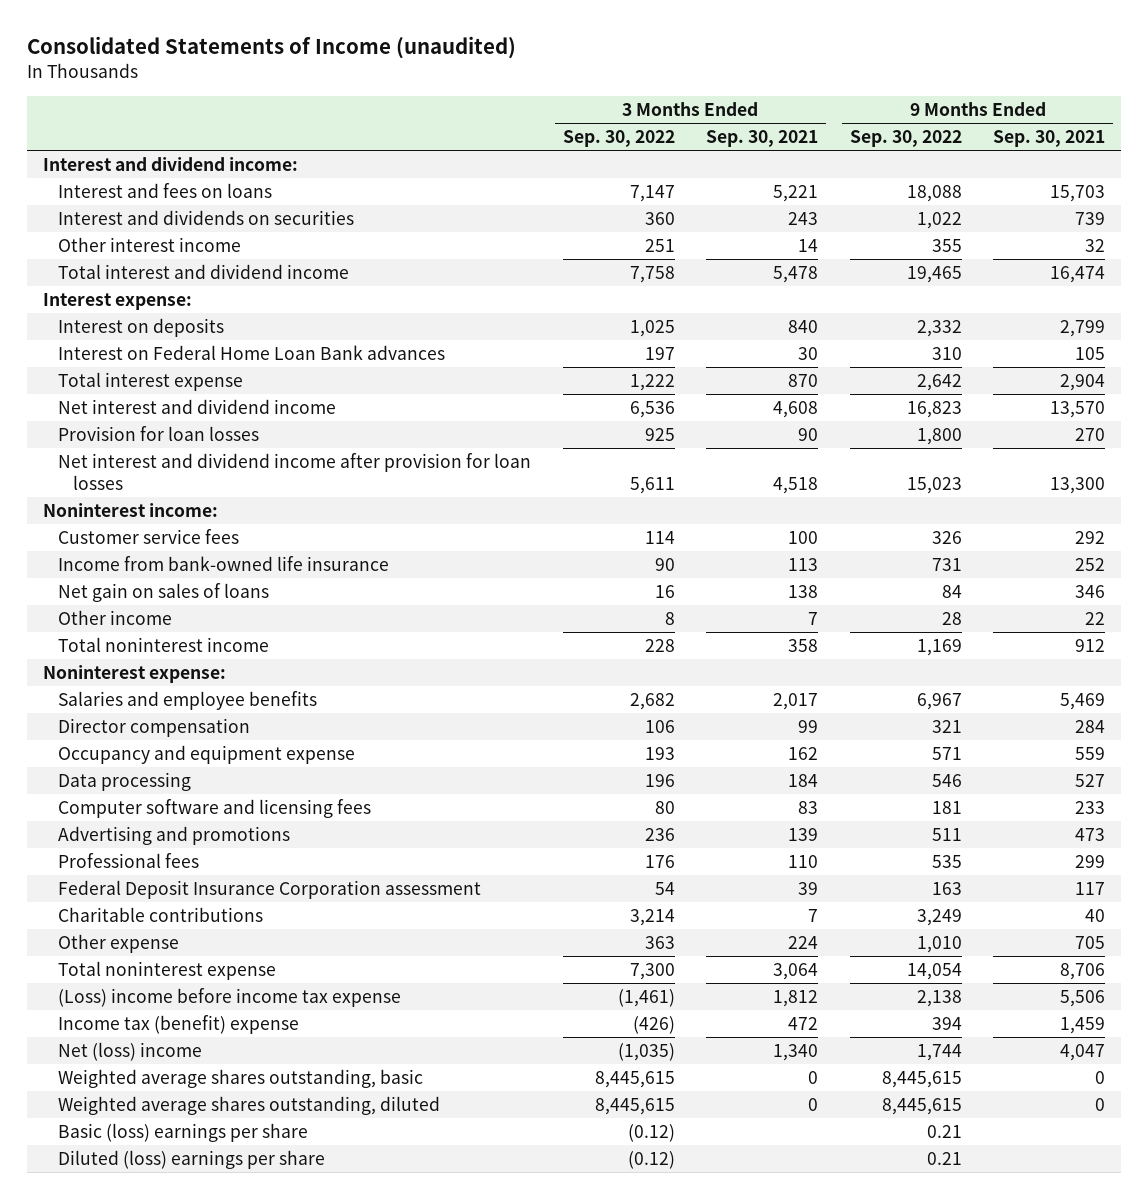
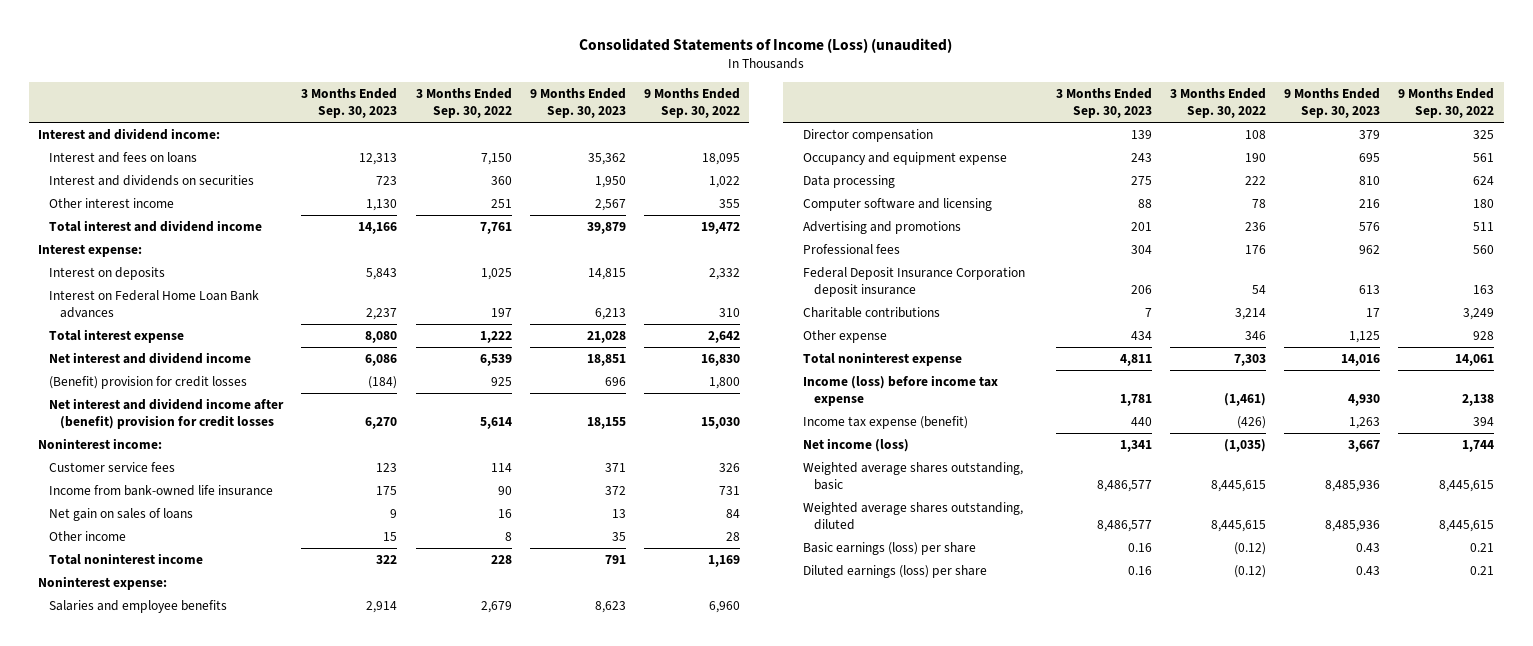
- Consolidated Statements of Income (unaudited)
+ Consolidated Statements of Income (Loss) (unaudited)
- | 3 Months Ended Sep. 30, 2022 | 3 Months Ended Sep. 30, 2021 | 9 Months Ended Sep. 30, 2022 | 9 Months Ended Sep. 30, 2021
+ | 3 Months Ended Sep. 30, 2023 | 3 Months Ended Sep. 30, 2022 | 9 Months Ended Sep. 30, 2023 | 9 Months Ended Sep. 30, 2022
- Interest and fees on loans | 7,147 | 5,221 | 18,088 | 15,703
+ Interest and fees on loans | 12,313 | 7,150 | 35,362 | 18,095
- Total interest and dividend income | 7,758 | 5,478 | 19,465 | 16,474
+ Total interest and dividend income | 14,166 | 7,761 | 39,879 | 19,472
- Net interest and dividend income | 6,536 | 4,608 | 16,823 | 13,570
- Provision for loan losses | 925 | 90 | 1,800 | 270
- Net interest and dividend income after provision for loan losses | 5,611 | 4,518 | 15,023 | 13,300
+ Net interest and dividend income | 6,086 | 6,539 | 18,851 | 16,830
+ (Benefit) provision for credit losses | (184) | 925 | 696 | 1,800
+ Net interest and dividend income after (benefit) provision for credit losses | 6,270 | 5,614 | 18,155 | 15,030
- Salaries and employee benefits | 2,682 | 2,017 | 6,967 | 5,469
- Director compensation | 106 | 99 | 321 | 284
- Occupancy and equipment expense | 193 | 162 | 571 | 559
- Data processing | 196 | 184 | 546 | 527
- Computer software and licensing fees | 80 | 83 | 181 | 233
+ Salaries and employee benefits | 2,914 | 2,679 | 8,623 | 6,960
+ Director compensation | 139 | 108 | 379 | 325
+ Occupancy and equipment expense | 243 | 190 | 695 | 561
+ Data processing | 275 | 222 | 810 | 624
+ Computer software and licensing | 88 | 78 | 216 | 180
- Professional fees | 176 | 110 | 535 | 299
- Federal Deposit Insurance Corporation assessment | 54 | 39 | 163 | 117
+ Professional fees | 304 | 176 | 962 | 560
+ Federal Deposit Insurance Corporation deposit insurance | 206 | 54 | 613 | 163
- Other expense | 363 | 224 | 1,010 | 705
- Total noninterest expense | 7,300 | 3,064 | 14,054 | 8,706
- (Loss) income before income tax expense | (1,461) | 1,812 | 2,138 | 5,506
- Income tax (benefit) expense | (426) | 472 | 394 | 1,459
- Net (loss) income | (1,035) | 1,340 | 1,744 | 4,047
+ Other expense | 434 | 346 | 1,125 | 928
+ Total noninterest expense | 4,811 | 7,303 | 14,016 | 14,061
+ Income (loss) before income tax expense | 1,781 | (1,461) | 4,930 | 2,138
+ Income tax expense (benefit) | 440 | (426) | 1,263 | 394
+ Net income (loss) | 1,341 | (1,035) | 3,667 | 1,744
- Basic (loss) earnings per share | (0.12) | | 0.21 |
- Diluted (loss) earnings per share | (0.12) | | 0.21 |
+ Basic earnings (loss) per share | 0.16 | (0.12) | 0.43 | 0.21
+ Diluted earnings (loss) per share | 0.16 | (0.12) | 0.43 | 0.21

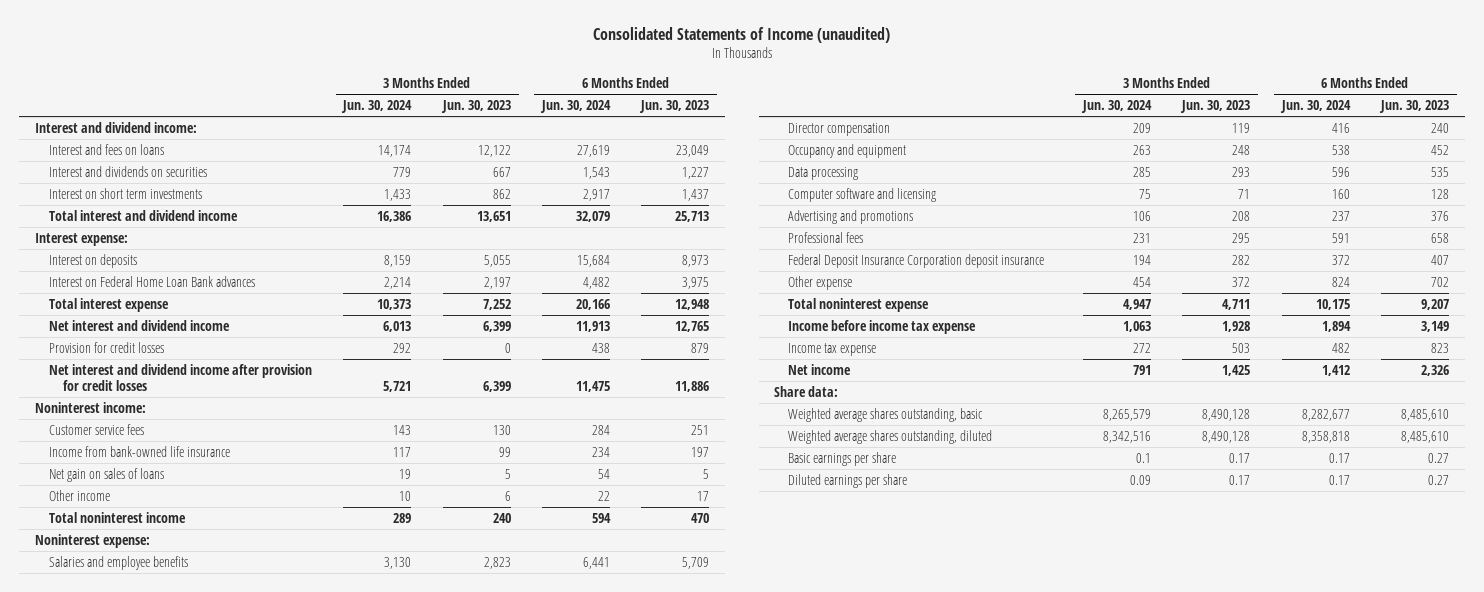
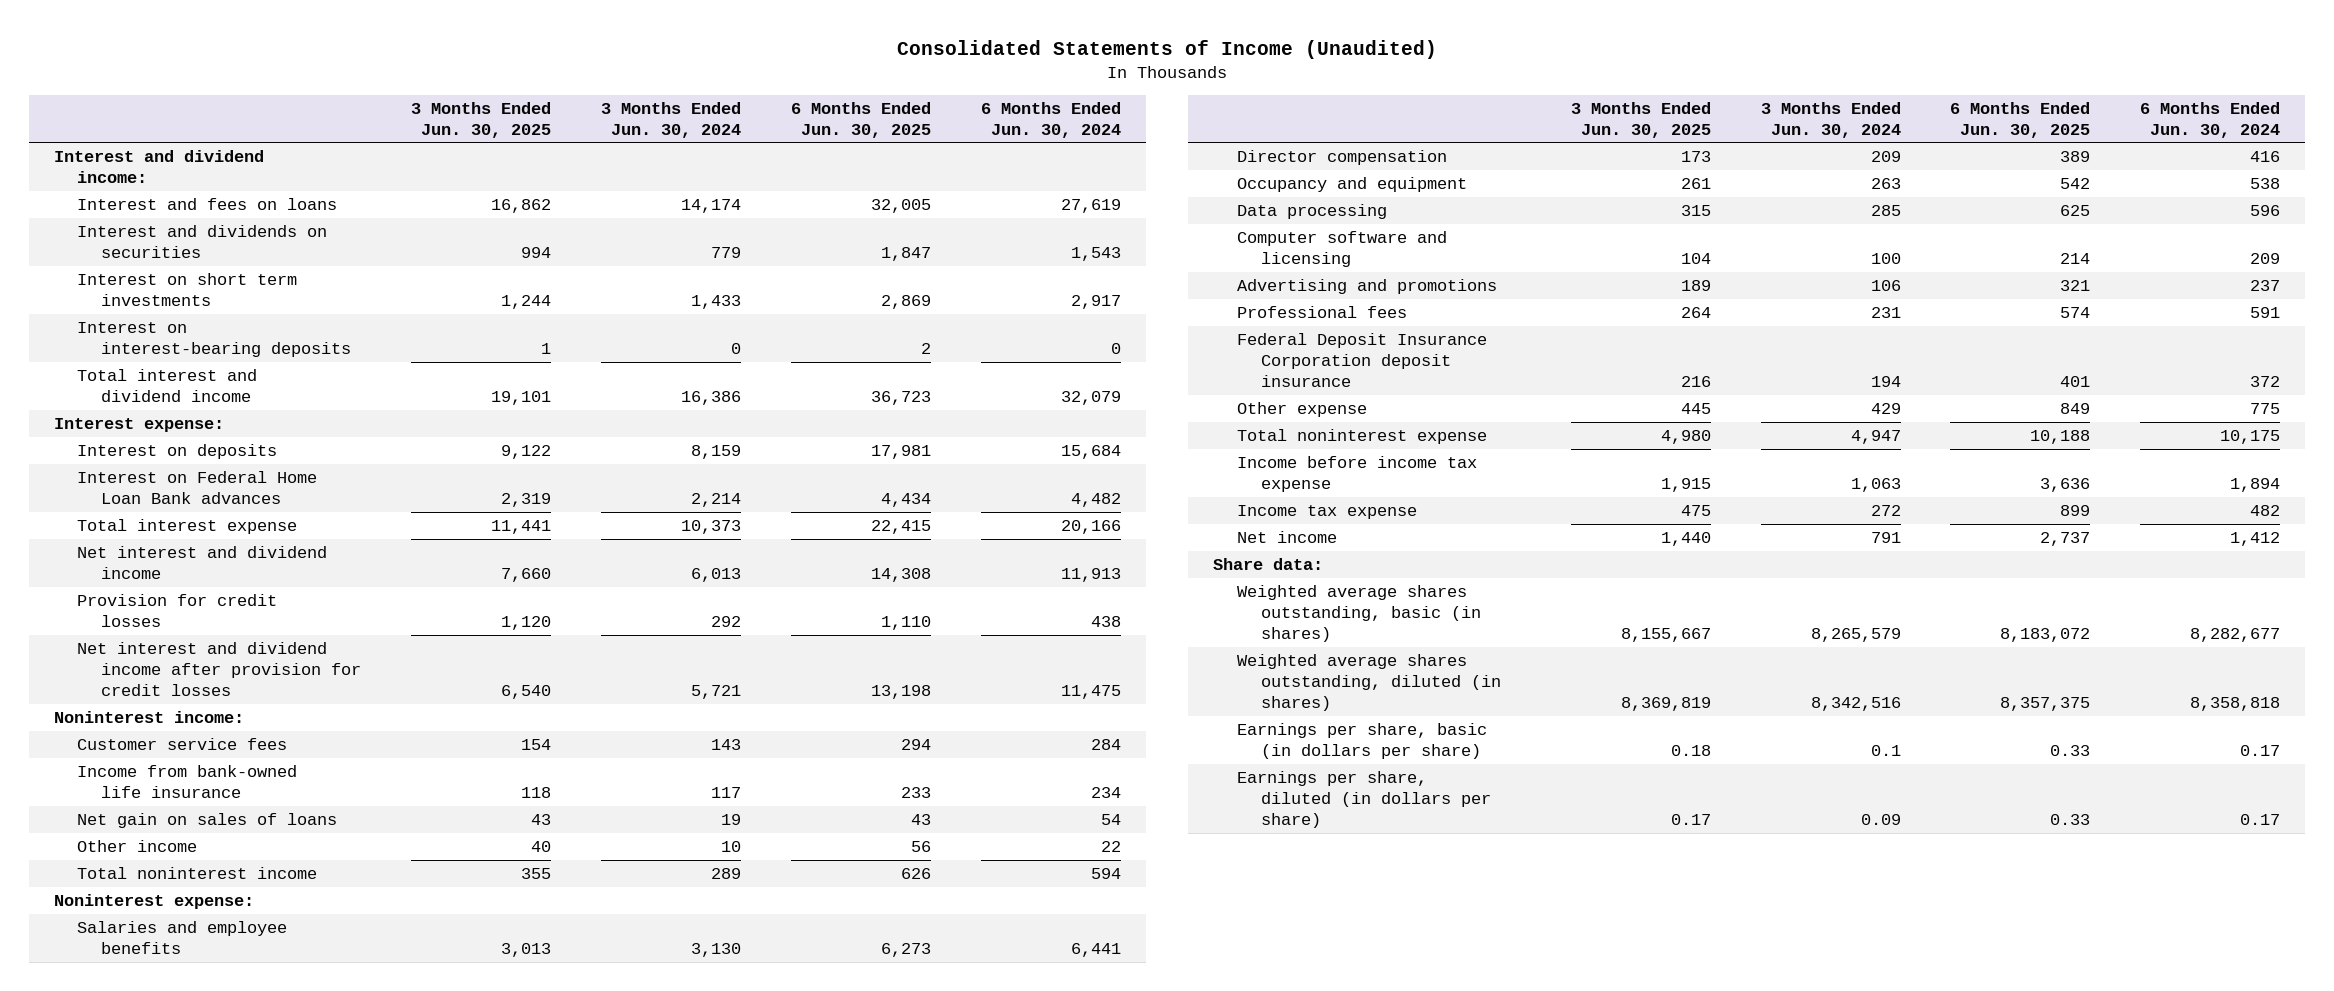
- Consolidated Statements of Income (unaudited)
+ Consolidated Statements of Income (Unaudited)
- | 3 Months Ended Jun. 30, 2024 | 3 Months Ended Jun. 30, 2023 | 6 Months Ended Jun. 30, 2024 | 6 Months Ended Jun. 30, 2023
+ | 3 Months Ended Jun. 30, 2025 | 3 Months Ended Jun. 30, 2024 | 6 Months Ended Jun. 30, 2025 | 6 Months Ended Jun. 30, 2024
+ Interest on interest-bearing deposits | 1 | 0 | 2 | 0
- Computer software and licensing | 75 | 71 | 160 | 128
+ Computer software and licensing | 104 | 100 | 214 | 209
- Other expense | 454 | 372 | 824 | 702
+ Other expense | 445 | 429 | 849 | 775
- Weighted average shares outstanding, basic | 8,265,579 | 8,490,128 | 8,282,677 | 8,485,610
- Weighted average shares outstanding, diluted | 8,342,516 | 8,490,128 | 8,358,818 | 8,485,610
- Basic earnings per share | 0.1 | 0.17 | 0.17 | 0.27
- Diluted earnings per share | 0.09 | 0.17 | 0.17 | 0.27
+ Weighted average shares outstanding, basic (in shares) | 8,155,667 | 8,265,579 | 8,183,072 | 8,282,677
+ Weighted average shares outstanding, diluted (in shares) | 8,369,819 | 8,342,516 | 8,357,375 | 8,358,818
+ Earnings per share, basic (in dollars per share) | 0.18 | 0.1 | 0.33 | 0.17
+ Earnings per share, diluted (in dollars per share) | 0.17 | 0.09 | 0.33 | 0.17

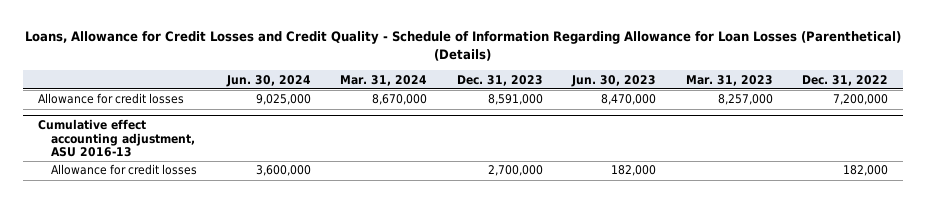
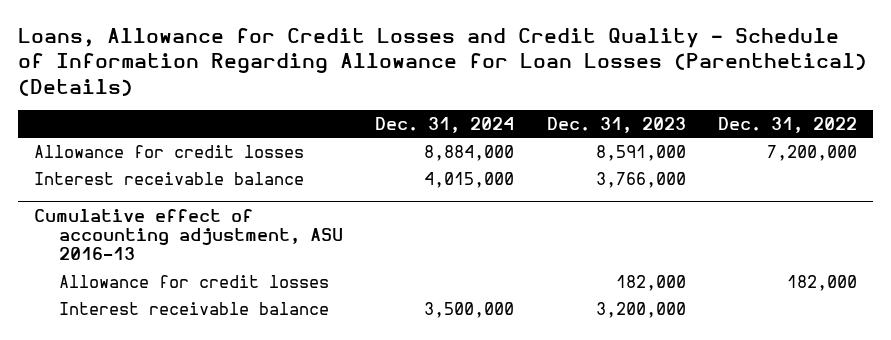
- | Jun. 30, 2024 | Mar. 31, 2024 | Dec. 31, 2023 | Jun. 30, 2023 | Mar. 31, 2023 | Dec. 31, 2022
+ | Dec. 31, 2024 | Dec. 31, 2023 | Dec. 31, 2022
- Cumulative effect accounting adjustment, ASU 2016-13
- Allowance for credit losses | 3,600,000 | | 2,700,000 | 182,000 | | 182,000
+ Interest receivable balance | 4,015,000 | 3,766,000 |
+ Cumulative effect of accounting adjustment, ASU 2016-13
+ Allowance for credit losses | | 182,000 | 182,000
+ Interest receivable balance | 3,500,000 | 3,200,000 |

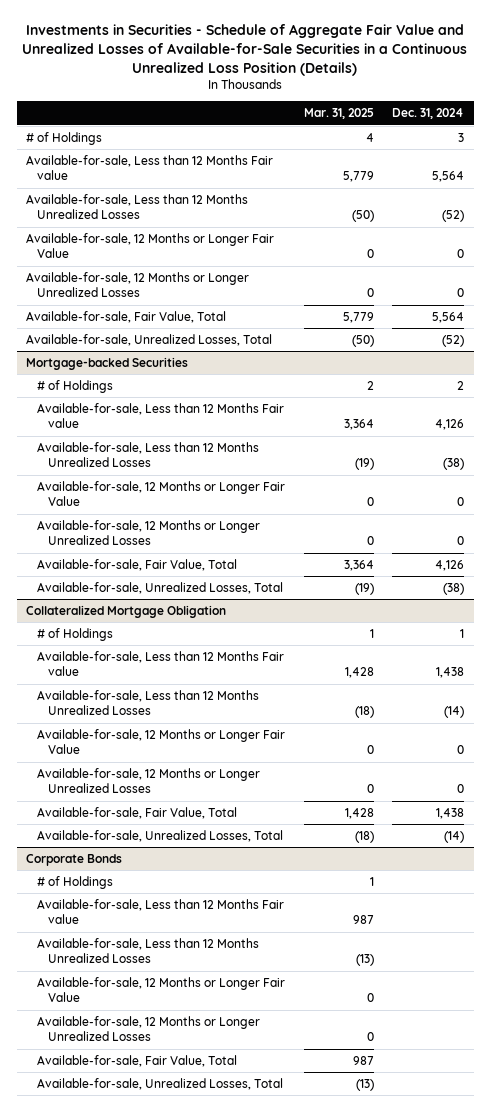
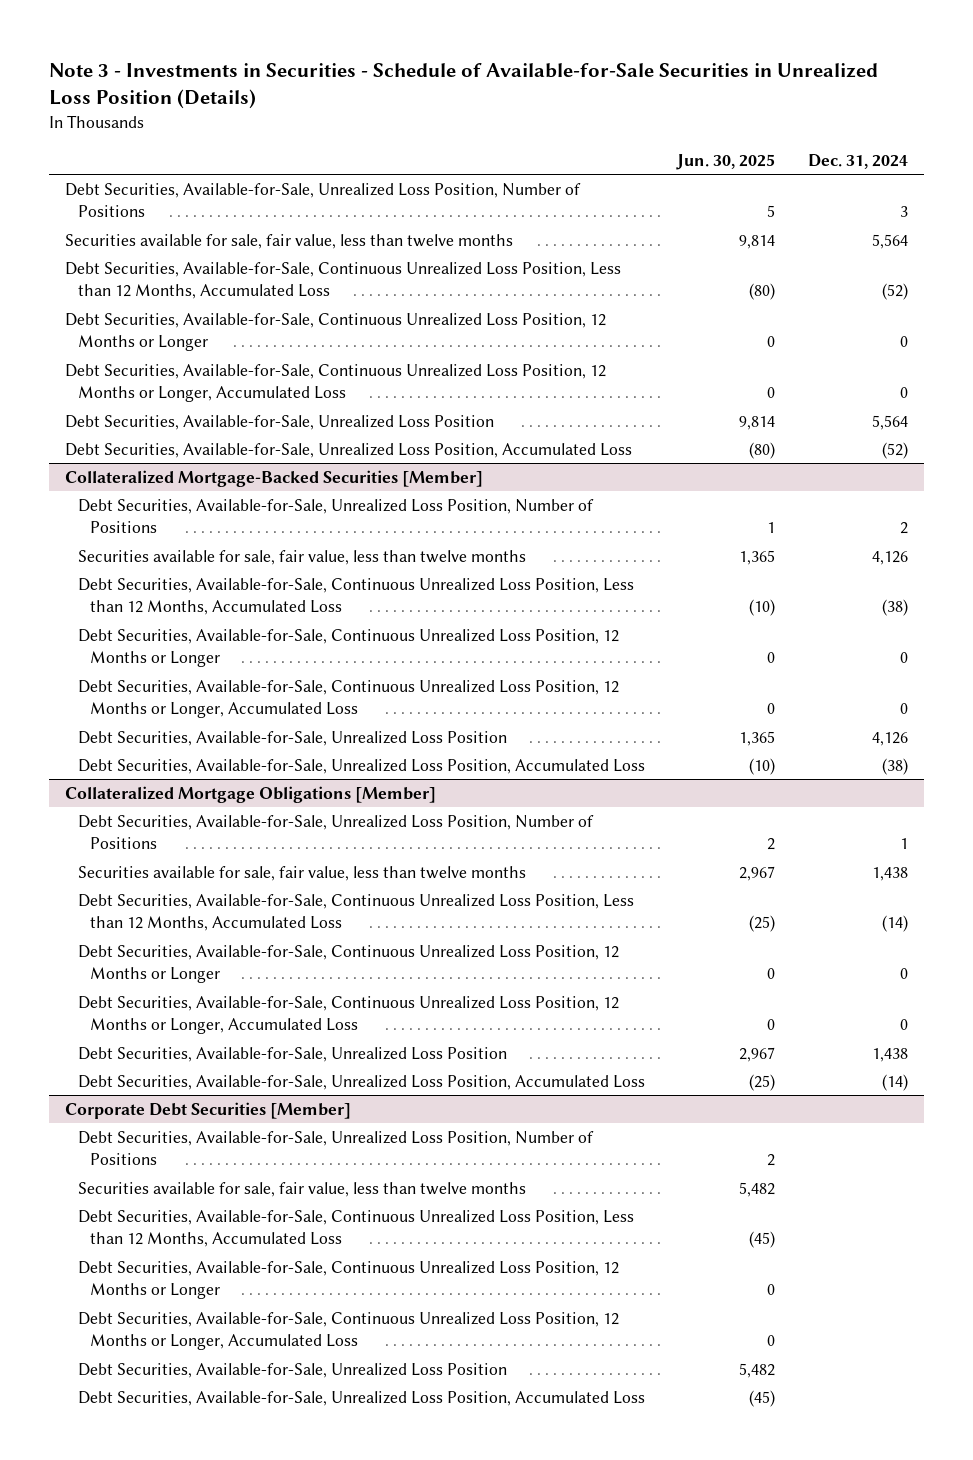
- Investments in Securities - Schedule of Aggregate Fair Value and Unrealized Losses of Available-for-Sale Securities in a Continuous Unrealized Loss Position (Details)
+ Note 3 - Investments in Securities - Schedule of Available-for-Sale Securities in Unrealized Loss Position (Details)
- | Mar. 31, 2025 | Dec. 31, 2024
+ | Jun. 30, 2025 | Dec. 31, 2024
- # of Holdings | 4 | 3
- Available-for-sale, Less than 12 Months Fair value | 5,779 | 5,564
- Available-for-sale, Less than 12 Months Unrealized Losses | (50) | (52)
- Available-for-sale, 12 Months or Longer Fair Value | 0 | 0
- Available-for-sale, 12 Months or Longer Unrealized Losses | 0 | 0
- Available-for-sale, Fair Value, Total | 5,779 | 5,564
- Available-for-sale, Unrealized Losses, Total | (50) | (52)
- Mortgage-backed Securities
- # of Holdings | 2 | 2
- Available-for-sale, Less than 12 Months Fair value | 3,364 | 4,126
- Available-for-sale, Less than 12 Months Unrealized Losses | (19) | (38)
- Available-for-sale, 12 Months or Longer Fair Value | 0 | 0
- Available-for-sale, 12 Months or Longer Unrealized Losses | 0 | 0
- Available-for-sale, Fair Value, Total | 3,364 | 4,126
- Available-for-sale, Unrealized Losses, Total | (19) | (38)
- Collateralized Mortgage Obligation
- # of Holdings | 1 | 1
- Available-for-sale, Less than 12 Months Fair value | 1,428 | 1,438
- Available-for-sale, Less than 12 Months Unrealized Losses | (18) | (14)
- Available-for-sale, 12 Months or Longer Fair Value | 0 | 0
- Available-for-sale, 12 Months or Longer Unrealized Losses | 0 | 0
- Available-for-sale, Fair Value, Total | 1,428 | 1,438
- Available-for-sale, Unrealized Losses, Total | (18) | (14)
- Corporate Bonds
- # of Holdings | 1 |
- Available-for-sale, Less than 12 Months Fair value | 987 |
- Available-for-sale, Less than 12 Months Unrealized Losses | (13) |
- Available-for-sale, 12 Months or Longer Fair Value | 0 |
- Available-for-sale, 12 Months or Longer Unrealized Losses | 0 |
- Available-for-sale, Fair Value, Total | 987 |
- Available-for-sale, Unrealized Losses, Total | (13) |
+ Debt Securities, Available-for-Sale, Unrealized Loss Position, Number of Positions | 5 | 3
+ Securities available for sale, fair value, less than twelve months | 9,814 | 5,564
+ Debt Securities, Available-for-Sale, Continuous Unrealized Loss Position, Less than 12 Months, Accumulated Loss | (80) | (52)
+ Debt Securities, Available-for-Sale, Continuous Unrealized Loss Position, 12 Months or Longer | 0 | 0
+ Debt Securities, Available-for-Sale, Continuous Unrealized Loss Position, 12 Months or Longer, Accumulated Loss | 0 | 0
+ Debt Securities, Available-for-Sale, Unrealized Loss Position | 9,814 | 5,564
+ Debt Securities, Available-for-Sale, Unrealized Loss Position, Accumulated Loss | (80) | (52)
+ Collateralized Mortgage-Backed Securities [Member]
+ Debt Securities, Available-for-Sale, Unrealized Loss Position, Number of Positions | 1 | 2
+ Securities available for sale, fair value, less than twelve months | 1,365 | 4,126
+ Debt Securities, Available-for-Sale, Continuous Unrealized Loss Position, Less than 12 Months, Accumulated Loss | (10) | (38)
+ Debt Securities, Available-for-Sale, Continuous Unrealized Loss Position, 12 Months or Longer | 0 | 0
+ Debt Securities, Available-for-Sale, Continuous Unrealized Loss Position, 12 Months or Longer, Accumulated Loss | 0 | 0
+ Debt Securities, Available-for-Sale, Unrealized Loss Position | 1,365 | 4,126
+ Debt Securities, Available-for-Sale, Unrealized Loss Position, Accumulated Loss | (10) | (38)
+ Collateralized Mortgage Obligations [Member]
+ Debt Securities, Available-for-Sale, Unrealized Loss Position, Number of Positions | 2 | 1
+ Securities available for sale, fair value, less than twelve months | 2,967 | 1,438
+ Debt Securities, Available-for-Sale, Continuous Unrealized Loss Position, Less than 12 Months, Accumulated Loss | (25) | (14)
+ Debt Securities, Available-for-Sale, Continuous Unrealized Loss Position, 12 Months or Longer | 0 | 0
+ Debt Securities, Available-for-Sale, Continuous Unrealized Loss Position, 12 Months or Longer, Accumulated Loss | 0 | 0
+ Debt Securities, Available-for-Sale, Unrealized Loss Position | 2,967 | 1,438
+ Debt Securities, Available-for-Sale, Unrealized Loss Position, Accumulated Loss | (25) | (14)
+ Corporate Debt Securities [Member]
+ Debt Securities, Available-for-Sale, Unrealized Loss Position, Number of Positions | 2 |
+ Securities available for sale, fair value, less than twelve months | 5,482 |
+ Debt Securities, Available-for-Sale, Continuous Unrealized Loss Position, Less than 12 Months, Accumulated Loss | (45) |
+ Debt Securities, Available-for-Sale, Continuous Unrealized Loss Position, 12 Months or Longer | 0 |
+ Debt Securities, Available-for-Sale, Continuous Unrealized Loss Position, 12 Months or Longer, Accumulated Loss | 0 |
+ Debt Securities, Available-for-Sale, Unrealized Loss Position | 5,482 |
+ Debt Securities, Available-for-Sale, Unrealized Loss Position, Accumulated Loss | (45) |

